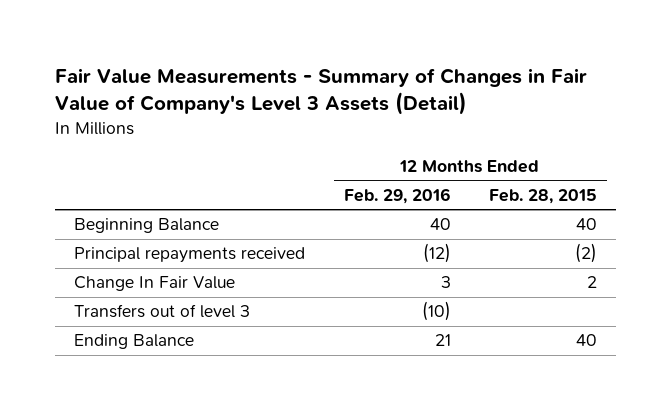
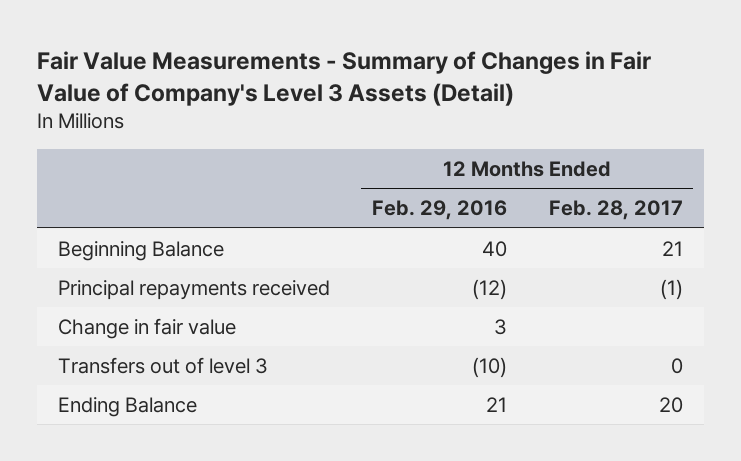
- | 12 Months Ended Feb. 29, 2016 | 12 Months Ended Feb. 28, 2015
+ | 12 Months Ended Feb. 29, 2016 | 12 Months Ended Feb. 28, 2017
- Change In Fair Value | 3 | 2
+ Change in fair value | 3 |

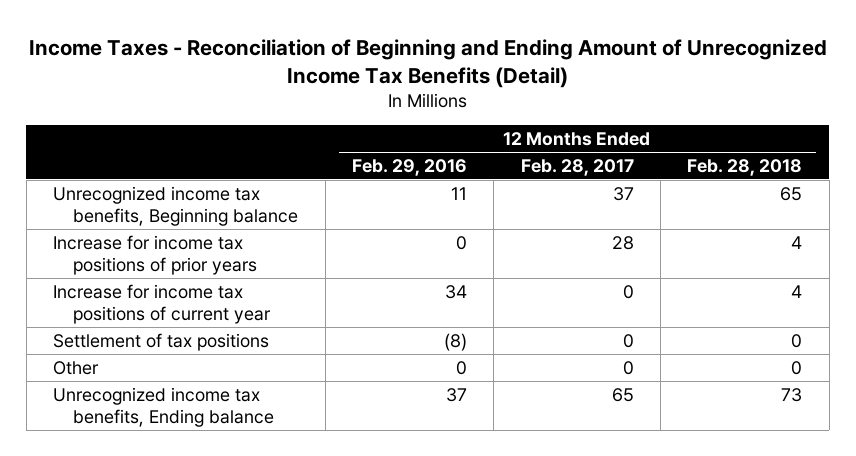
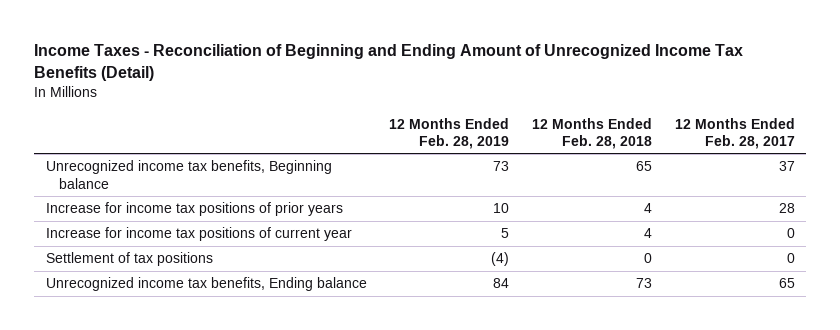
- | 12 Months Ended Feb. 29, 2016 | 12 Months Ended Feb. 28, 2017 | 12 Months Ended Feb. 28, 2018
+ | 12 Months Ended Feb. 28, 2019 | 12 Months Ended Feb. 28, 2018 | 12 Months Ended Feb. 28, 2017
- Other | 0 | 0 | 0

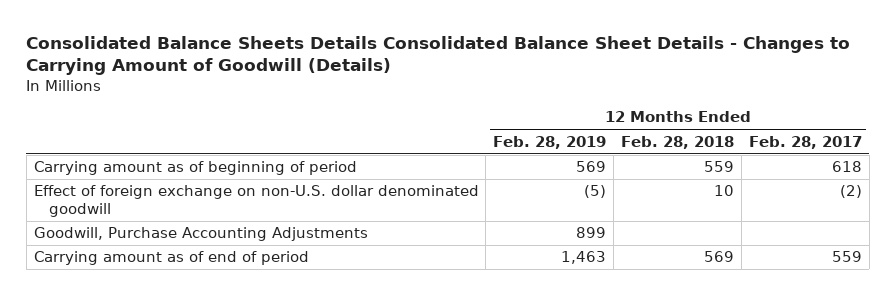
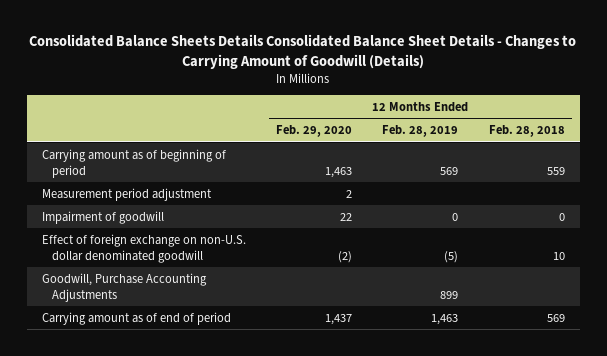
- | 12 Months Ended Feb. 28, 2019 | 12 Months Ended Feb. 28, 2018 | 12 Months Ended Feb. 28, 2017
+ | 12 Months Ended Feb. 29, 2020 | 12 Months Ended Feb. 28, 2019 | 12 Months Ended Feb. 28, 2018
+ Measurement period adjustment | 2 | |
+ Impairment of goodwill | 22 | 0 | 0

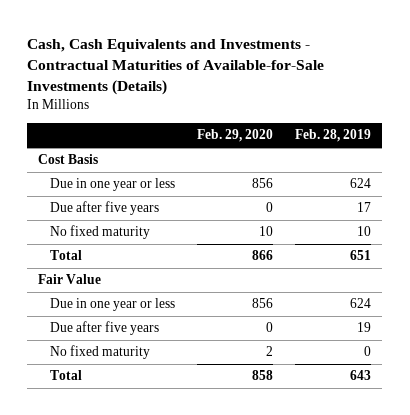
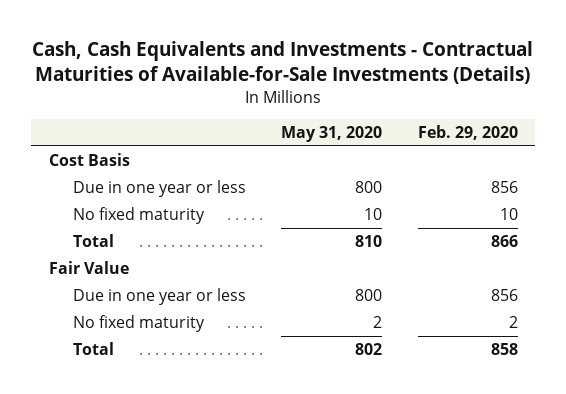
- | Feb. 29, 2020 | Feb. 28, 2019
+ | May 31, 2020 | Feb. 29, 2020
- Due after five years | 0 | 17
- Due after five years | 0 | 19

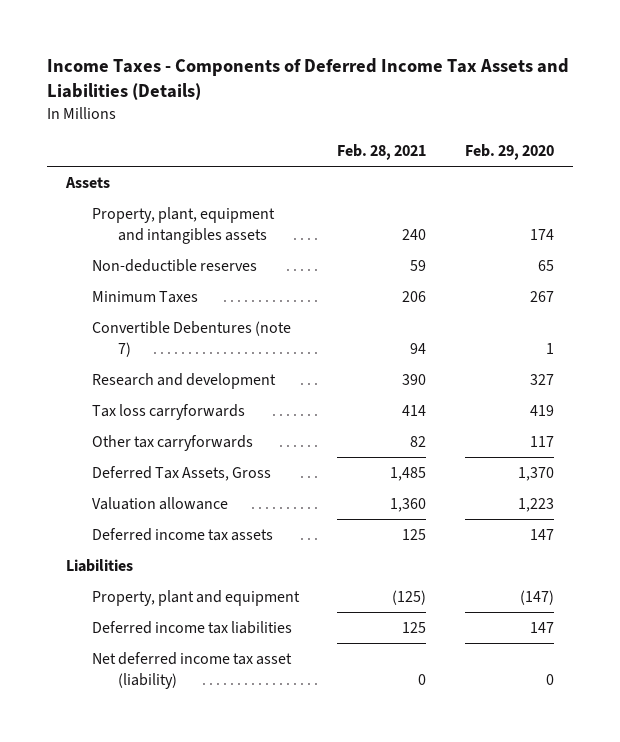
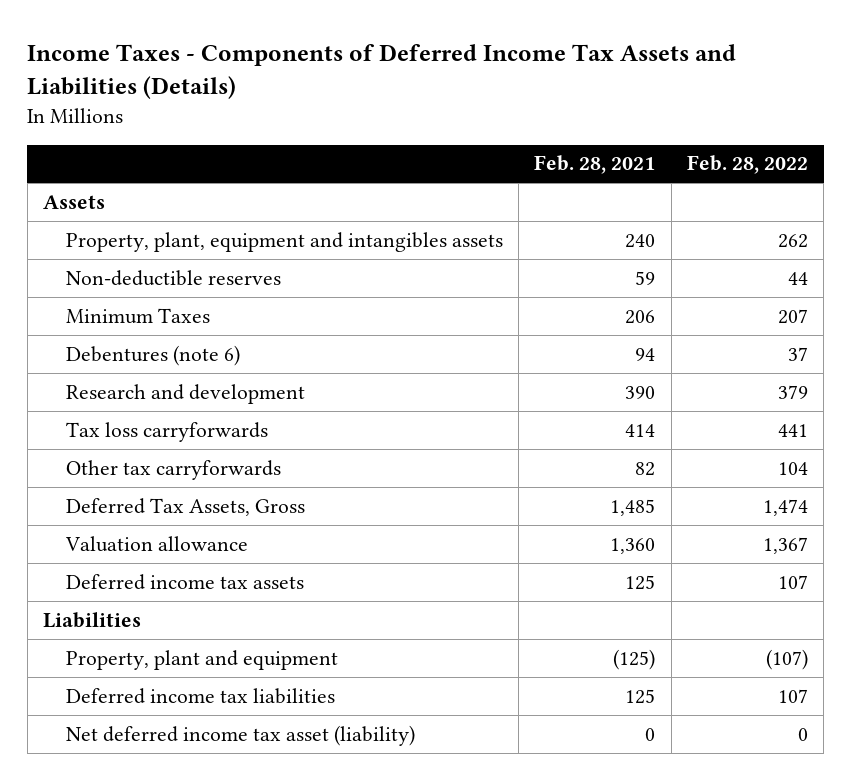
- | Feb. 28, 2021 | Feb. 29, 2020
+ | Feb. 28, 2021 | Feb. 28, 2022
- Convertible Debentures (note 7) | 94 | 1
+ Debentures (note 6) | 94 | 37

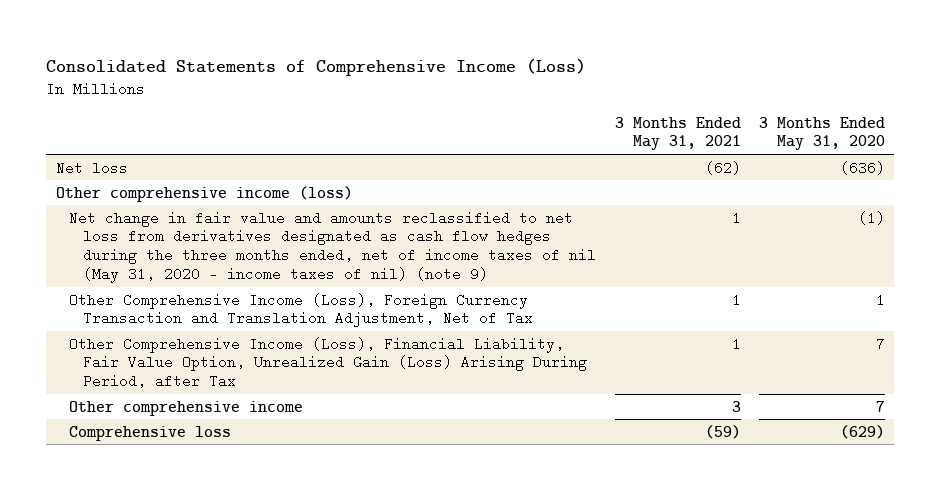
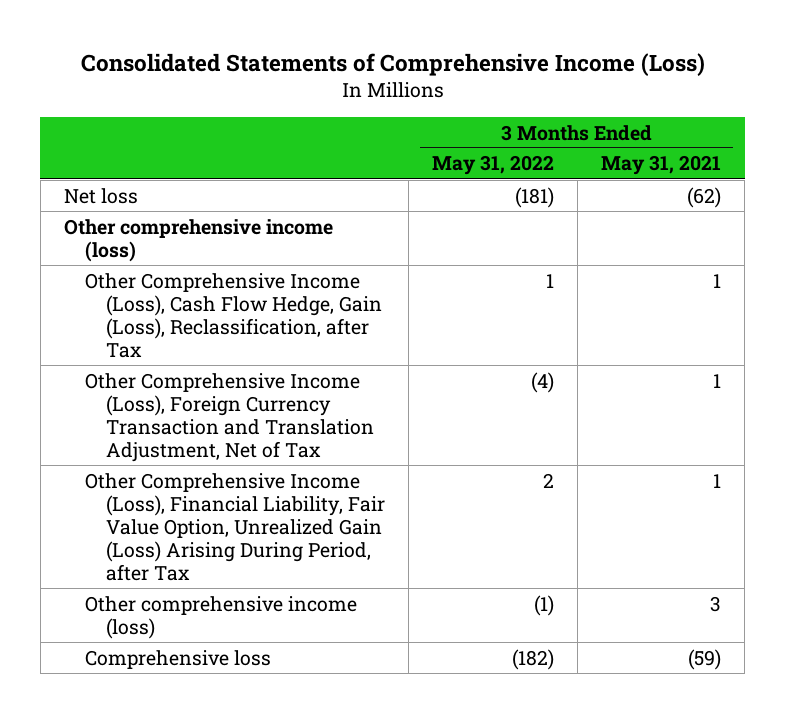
- | 3 Months Ended May 31, 2021 | 3 Months Ended May 31, 2020
+ | 3 Months Ended May 31, 2022 | 3 Months Ended May 31, 2021
- Net change in fair value and amounts reclassified to net loss from derivatives designated as cash flow hedges during the three months ended, net of income taxes of nil (May 31, 2020 - income taxes of nil) (note 9) | 1 | (1)
+ Other Comprehensive Income (Loss), Cash Flow Hedge, Gain (Loss), Reclassification, after Tax | 1 | 1
- Other comprehensive income | 3 | 7
+ Other comprehensive income (loss) | (1) | 3

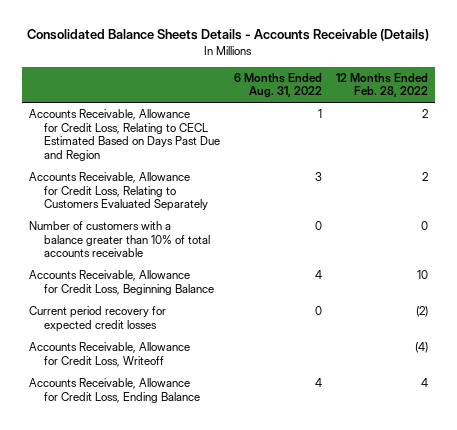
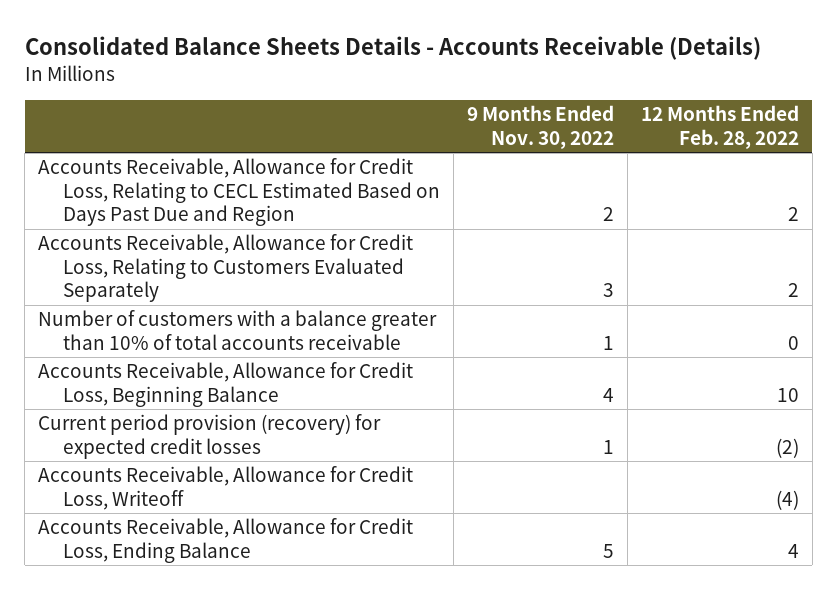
- | 6 Months Ended Aug. 31, 2022 | 12 Months Ended Feb. 28, 2022
+ | 9 Months Ended Nov. 30, 2022 | 12 Months Ended Feb. 28, 2022
- Current period recovery for expected credit losses | 0 | (2)
+ Current period provision (recovery) for expected credit losses | 1 | (2)

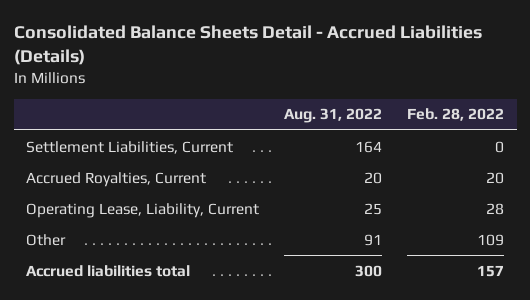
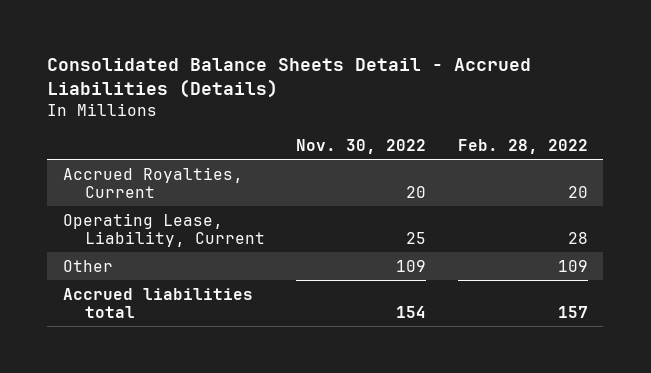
- | Aug. 31, 2022 | Feb. 28, 2022
+ | Nov. 30, 2022 | Feb. 28, 2022
- Settlement Liabilities, Current | 164 | 0

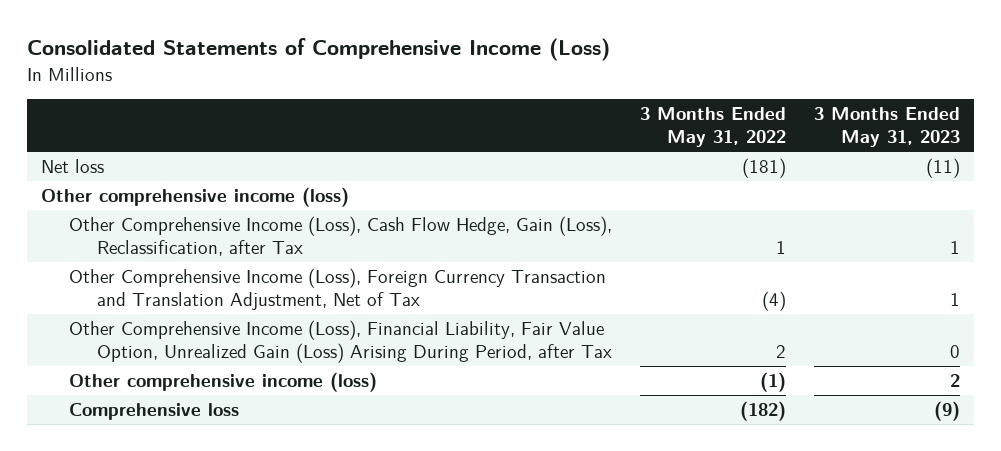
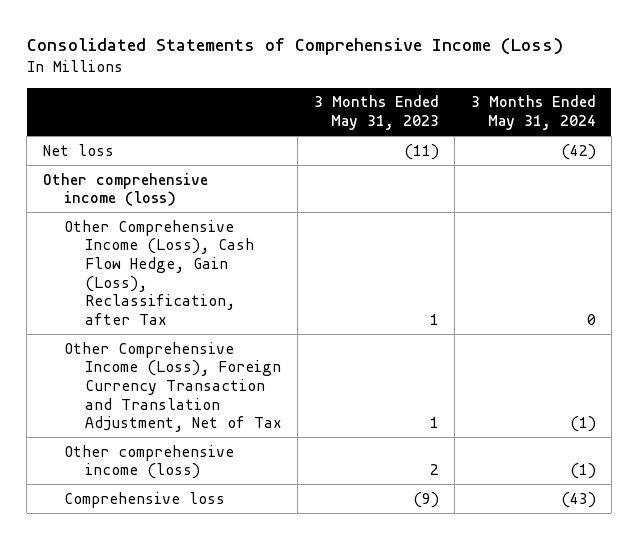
- | 3 Months Ended May 31, 2022 | 3 Months Ended May 31, 2023
+ | 3 Months Ended May 31, 2023 | 3 Months Ended May 31, 2024
- Other Comprehensive Income (Loss), Financial Liability, Fair Value Option, Unrealized Gain (Loss) Arising During Period, after Tax | 2 | 0

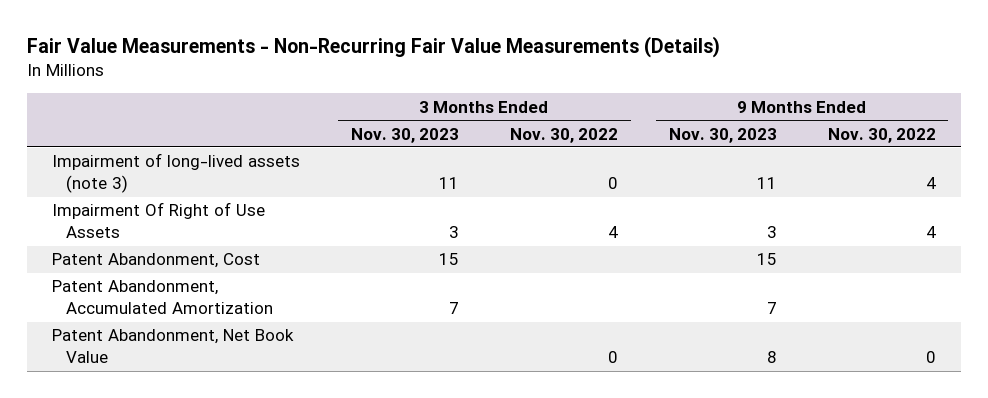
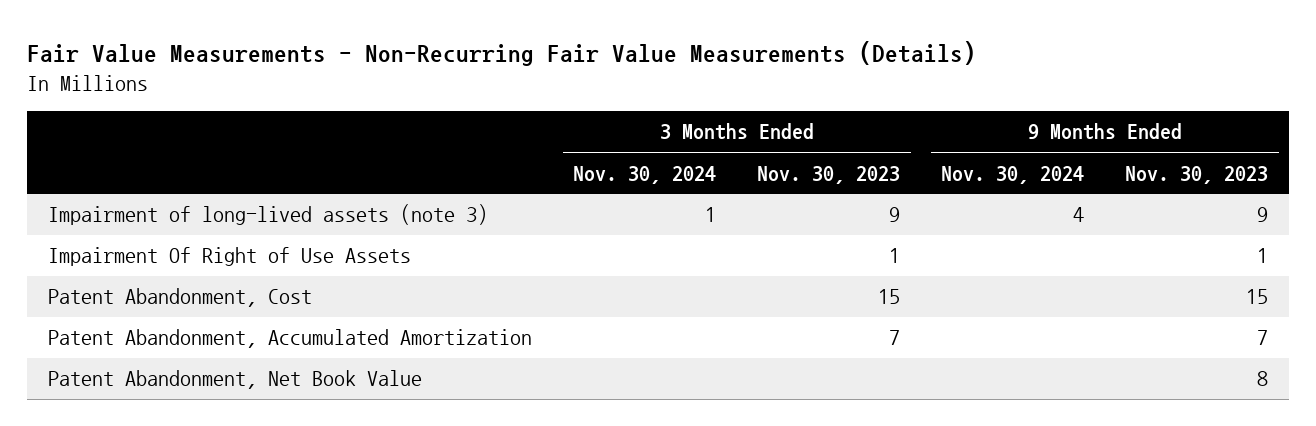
- | 3 Months Ended Nov. 30, 2023 | 3 Months Ended Nov. 30, 2022 | 9 Months Ended Nov. 30, 2023 | 9 Months Ended Nov. 30, 2022
+ | 3 Months Ended Nov. 30, 2024 | 3 Months Ended Nov. 30, 2023 | 9 Months Ended Nov. 30, 2024 | 9 Months Ended Nov. 30, 2023
- Impairment of long-lived assets (note 3) | 11 | 0 | 11 | 4
- Impairment Of Right of Use Assets | 3 | 4 | 3 | 4
+ Impairment of long-lived assets (note 3) | 1 | 9 | 4 | 9
+ Impairment Of Right of Use Assets | | 1 | | 1

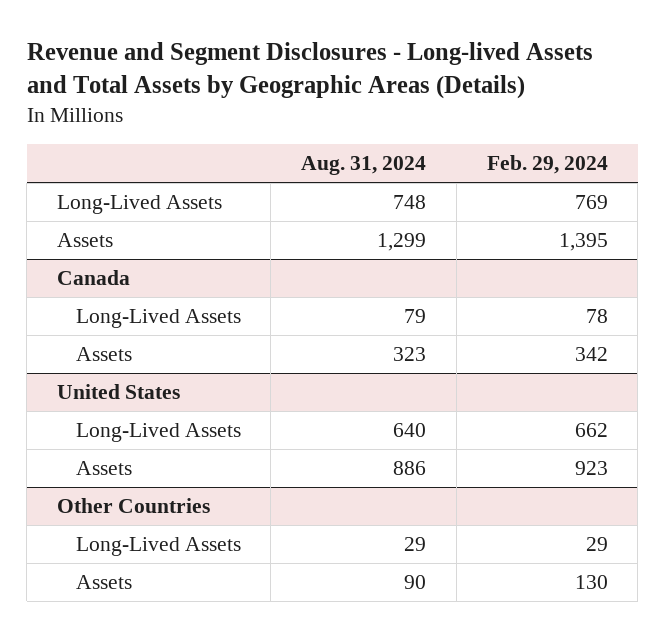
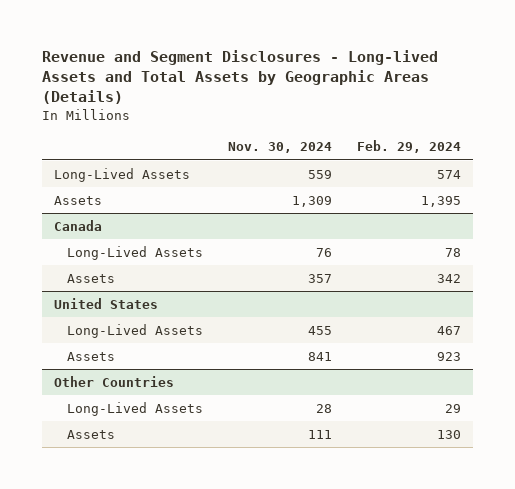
- | Aug. 31, 2024 | Feb. 29, 2024
+ | Nov. 30, 2024 | Feb. 29, 2024
- Long-Lived Assets | 748 | 769
+ Long-Lived Assets | 559 | 574
@ United States
- Long-Lived Assets | 640 | 662
+ Long-Lived Assets | 455 | 467

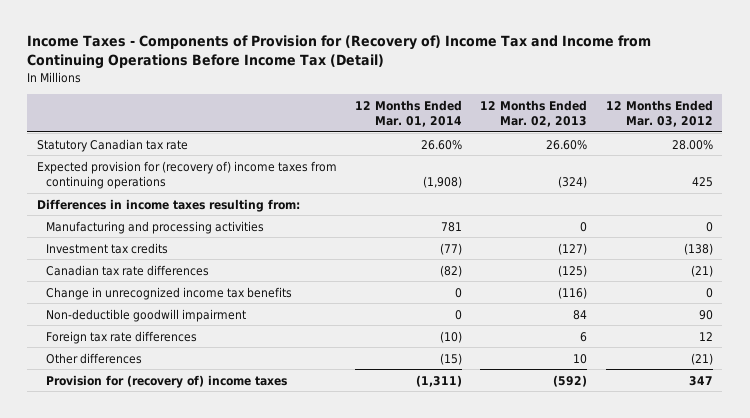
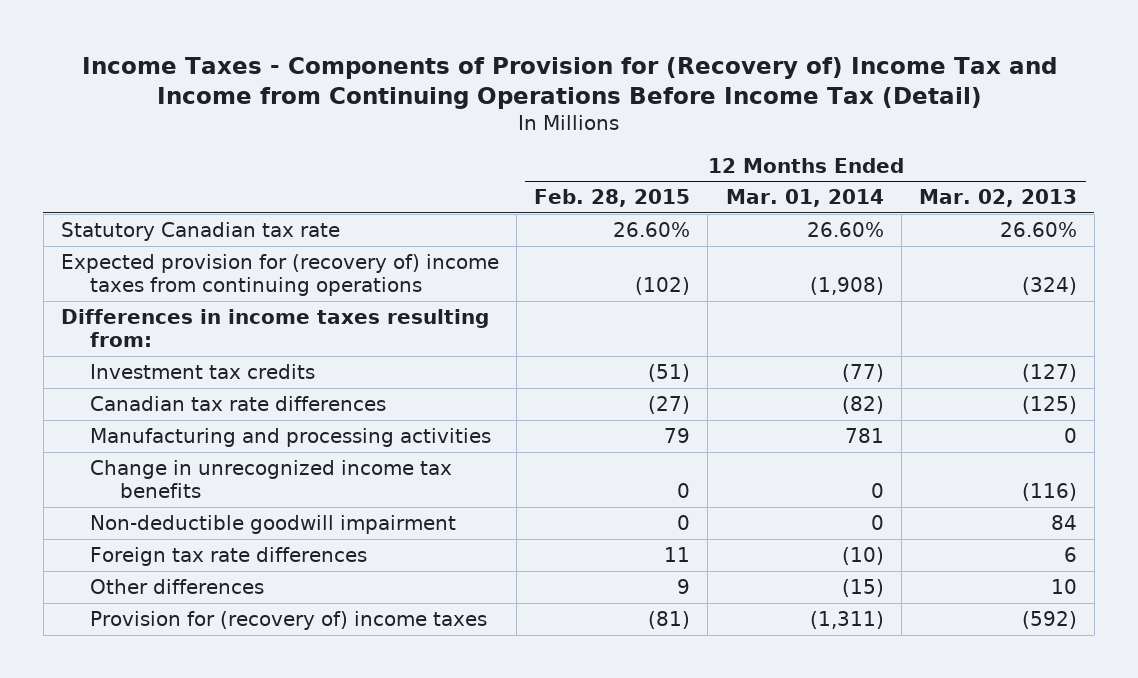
- | 12 Months Ended Mar. 01, 2014 | 12 Months Ended Mar. 02, 2013 | 12 Months Ended Mar. 03, 2012
+ | 12 Months Ended Feb. 28, 2015 | 12 Months Ended Mar. 01, 2014 | 12 Months Ended Mar. 02, 2013
moved down: Manufacturing and processing activities | 79 | 781 | 0

